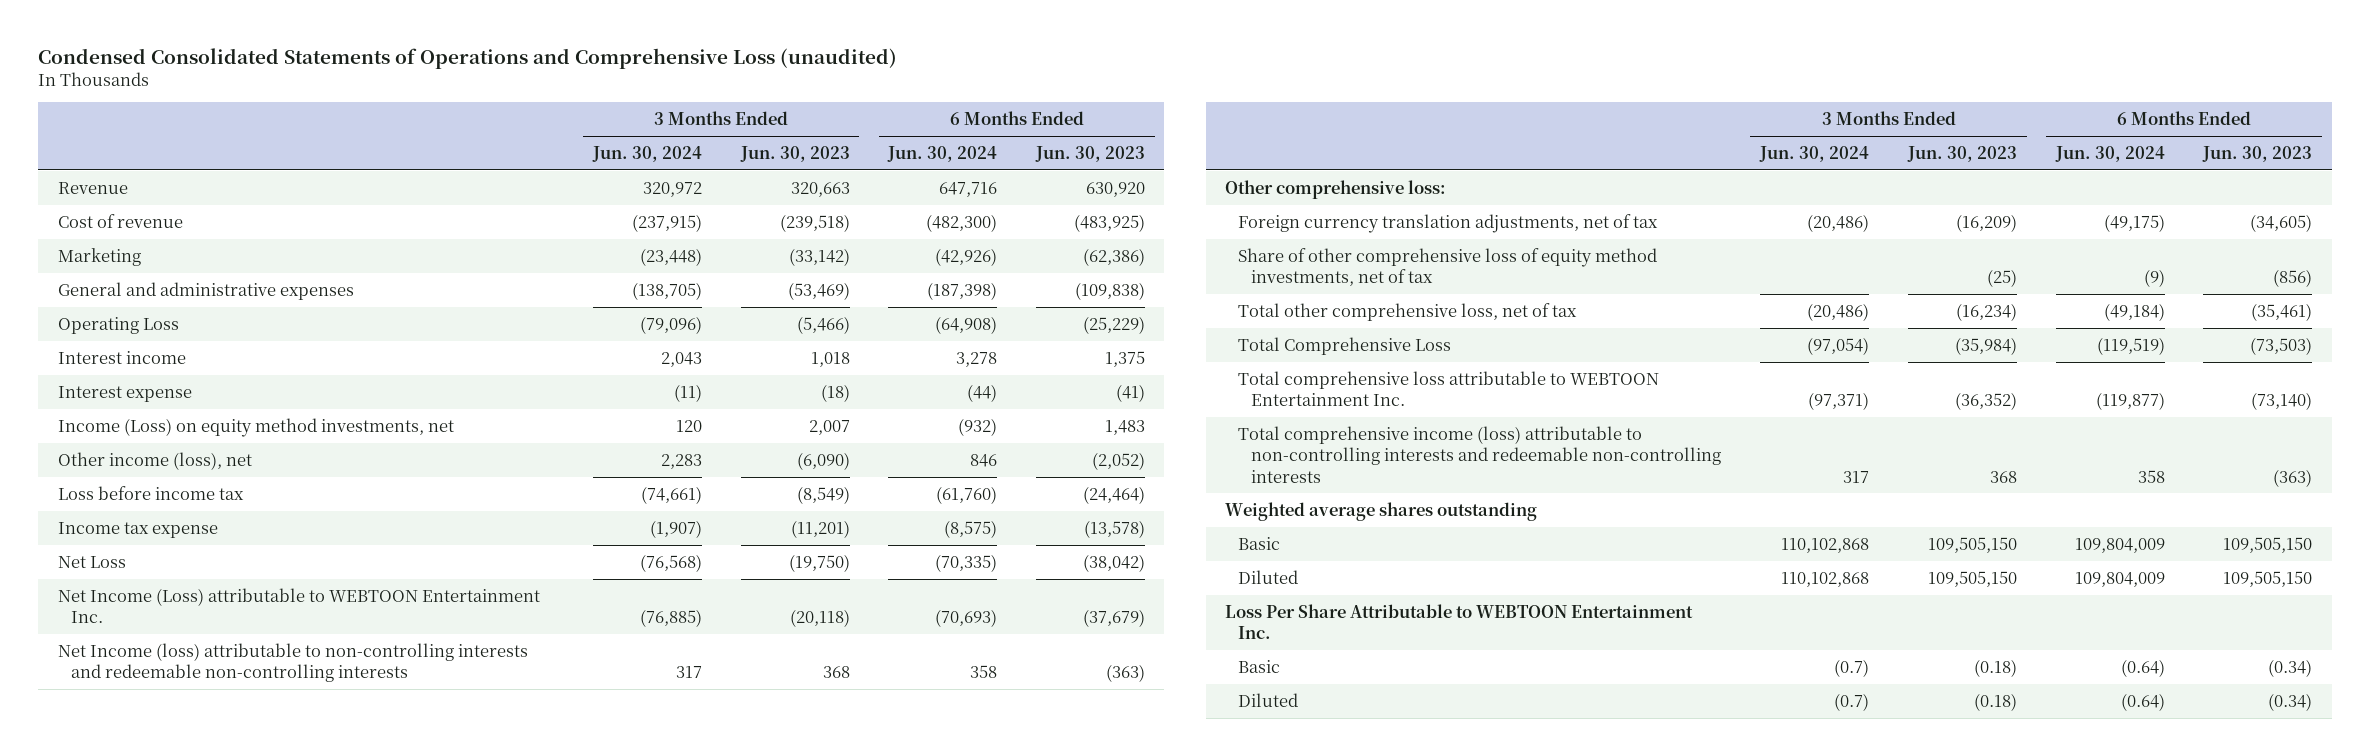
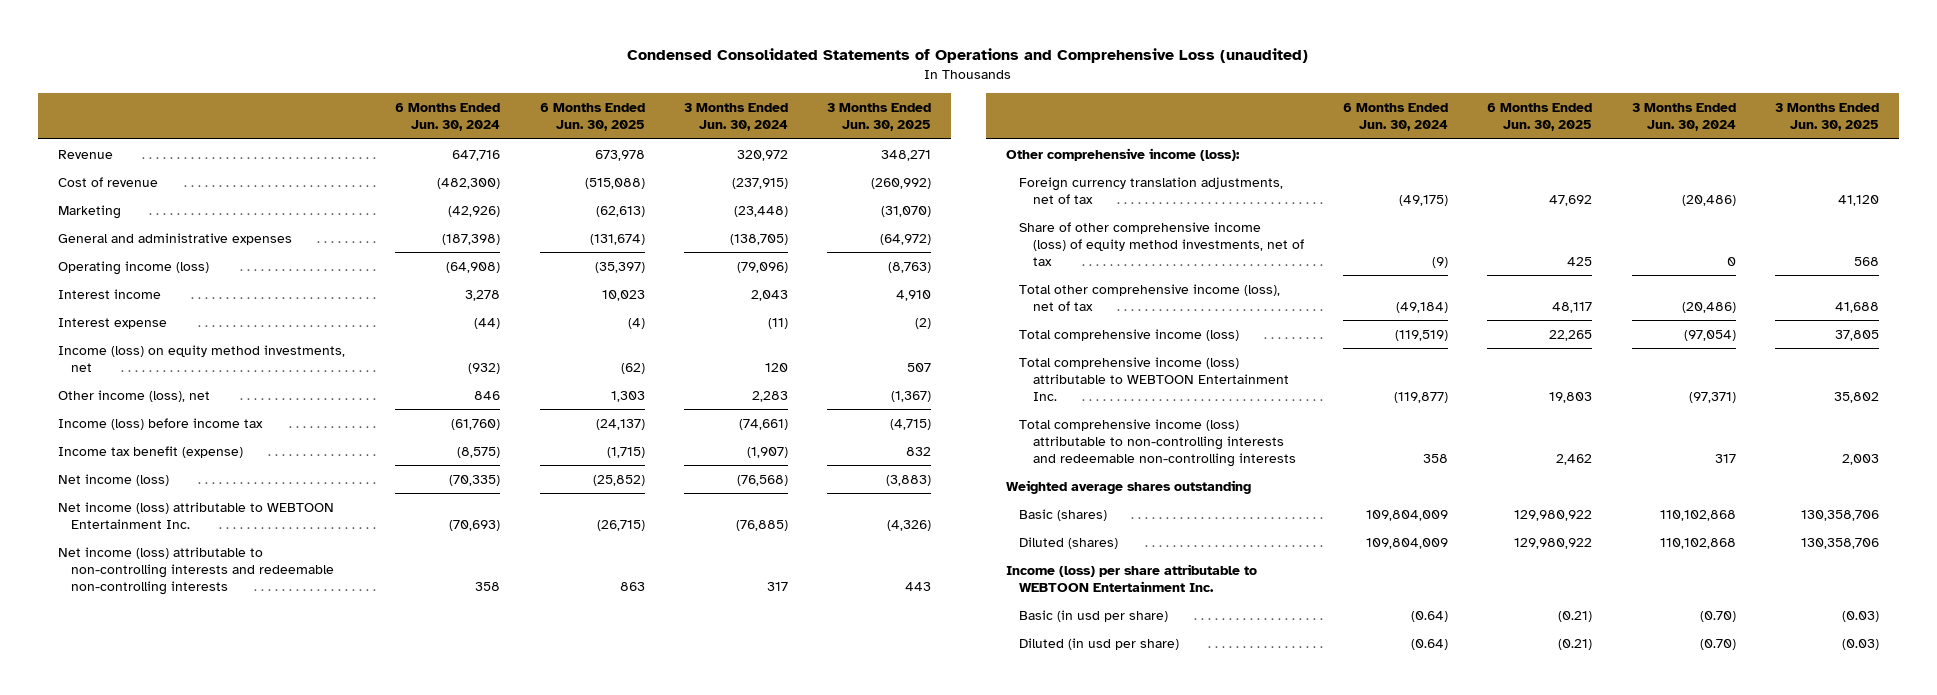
- | 3 Months Ended Jun. 30, 2024 | 3 Months Ended Jun. 30, 2023 | 6 Months Ended Jun. 30, 2024 | 6 Months Ended Jun. 30, 2023
+ | 6 Months Ended Jun. 30, 2024 | 6 Months Ended Jun. 30, 2025 | 3 Months Ended Jun. 30, 2024 | 3 Months Ended Jun. 30, 2025
- Operating Loss | (79,096) | (5,466) | (64,908) | (25,229)
+ Operating income (loss) | (64,908) | (35,397) | (79,096) | (8,763)
- Income (Loss) on equity method investments, net | 120 | 2,007 | (932) | 1,483
+ Income (loss) on equity method investments, net | (932) | (62) | 120 | 507
- Loss before income tax | (74,661) | (8,549) | (61,760) | (24,464)
- Income tax expense | (1,907) | (11,201) | (8,575) | (13,578)
- Net Loss | (76,568) | (19,750) | (70,335) | (38,042)
- Net Income (Loss) attributable to WEBTOON Entertainment Inc. | (76,885) | (20,118) | (70,693) | (37,679)
- Net Income (loss) attributable to non-controlling interests and redeemable non-controlling interests | 317 | 368 | 358 | (363)
- Other comprehensive loss:
+ Income (loss) before income tax | (61,760) | (24,137) | (74,661) | (4,715)
+ Income tax benefit (expense) | (8,575) | (1,715) | (1,907) | 832
+ Net income (loss) | (70,335) | (25,852) | (76,568) | (3,883)
+ Net income (loss) attributable to WEBTOON Entertainment Inc. | (70,693) | (26,715) | (76,885) | (4,326)
+ Net income (loss) attributable to non-controlling interests and redeemable non-controlling interests | 358 | 863 | 317 | 443
+ Other comprehensive income (loss):
- Share of other comprehensive loss of equity method investments, net of tax | | (25) | (9) | (856)
- Total other comprehensive loss, net of tax | (20,486) | (16,234) | (49,184) | (35,461)
- Total Comprehensive Loss | (97,054) | (35,984) | (119,519) | (73,503)
- Total comprehensive loss attributable to WEBTOON Entertainment Inc. | (97,371) | (36,352) | (119,877) | (73,140)
+ Share of other comprehensive income (loss) of equity method investments, net of tax | (9) | 425 | 0 | 568
+ Total other comprehensive income (loss), net of tax | (49,184) | 48,117 | (20,486) | 41,688
+ Total comprehensive income (loss) | (119,519) | 22,265 | (97,054) | 37,805
+ Total comprehensive income (loss) attributable to WEBTOON Entertainment Inc. | (119,877) | 19,803 | (97,371) | 35,802
- Basic | 110,102,868 | 109,505,150 | 109,804,009 | 109,505,150
- Diluted | 110,102,868 | 109,505,150 | 109,804,009 | 109,505,150
- Loss Per Share Attributable to WEBTOON Entertainment Inc.
- Basic | (0.7) | (0.18) | (0.64) | (0.34)
- Diluted | (0.7) | (0.18) | (0.64) | (0.34)
+ Basic (shares) | 109,804,009 | 129,980,922 | 110,102,868 | 130,358,706
+ Diluted (shares) | 109,804,009 | 129,980,922 | 110,102,868 | 130,358,706
+ Income (loss) per share attributable to WEBTOON Entertainment Inc.
+ Basic (in usd per share) | (0.64) | (0.21) | (0.70) | (0.03)
+ Diluted (in usd per share) | (0.64) | (0.21) | (0.70) | (0.03)

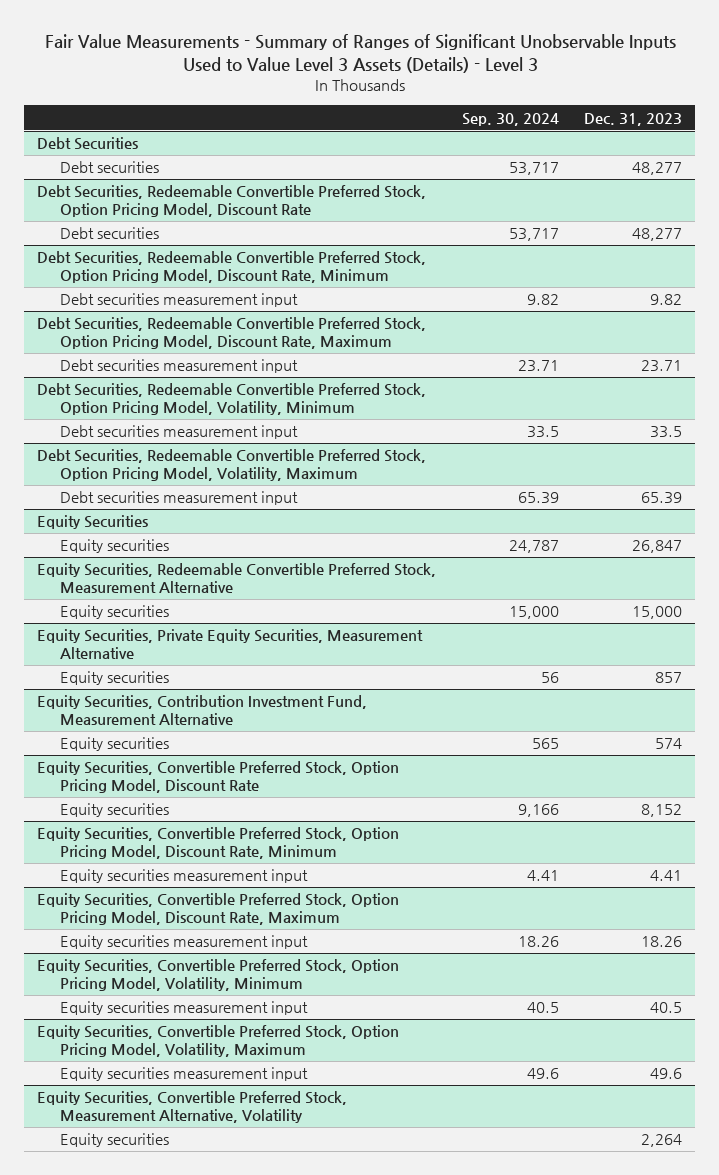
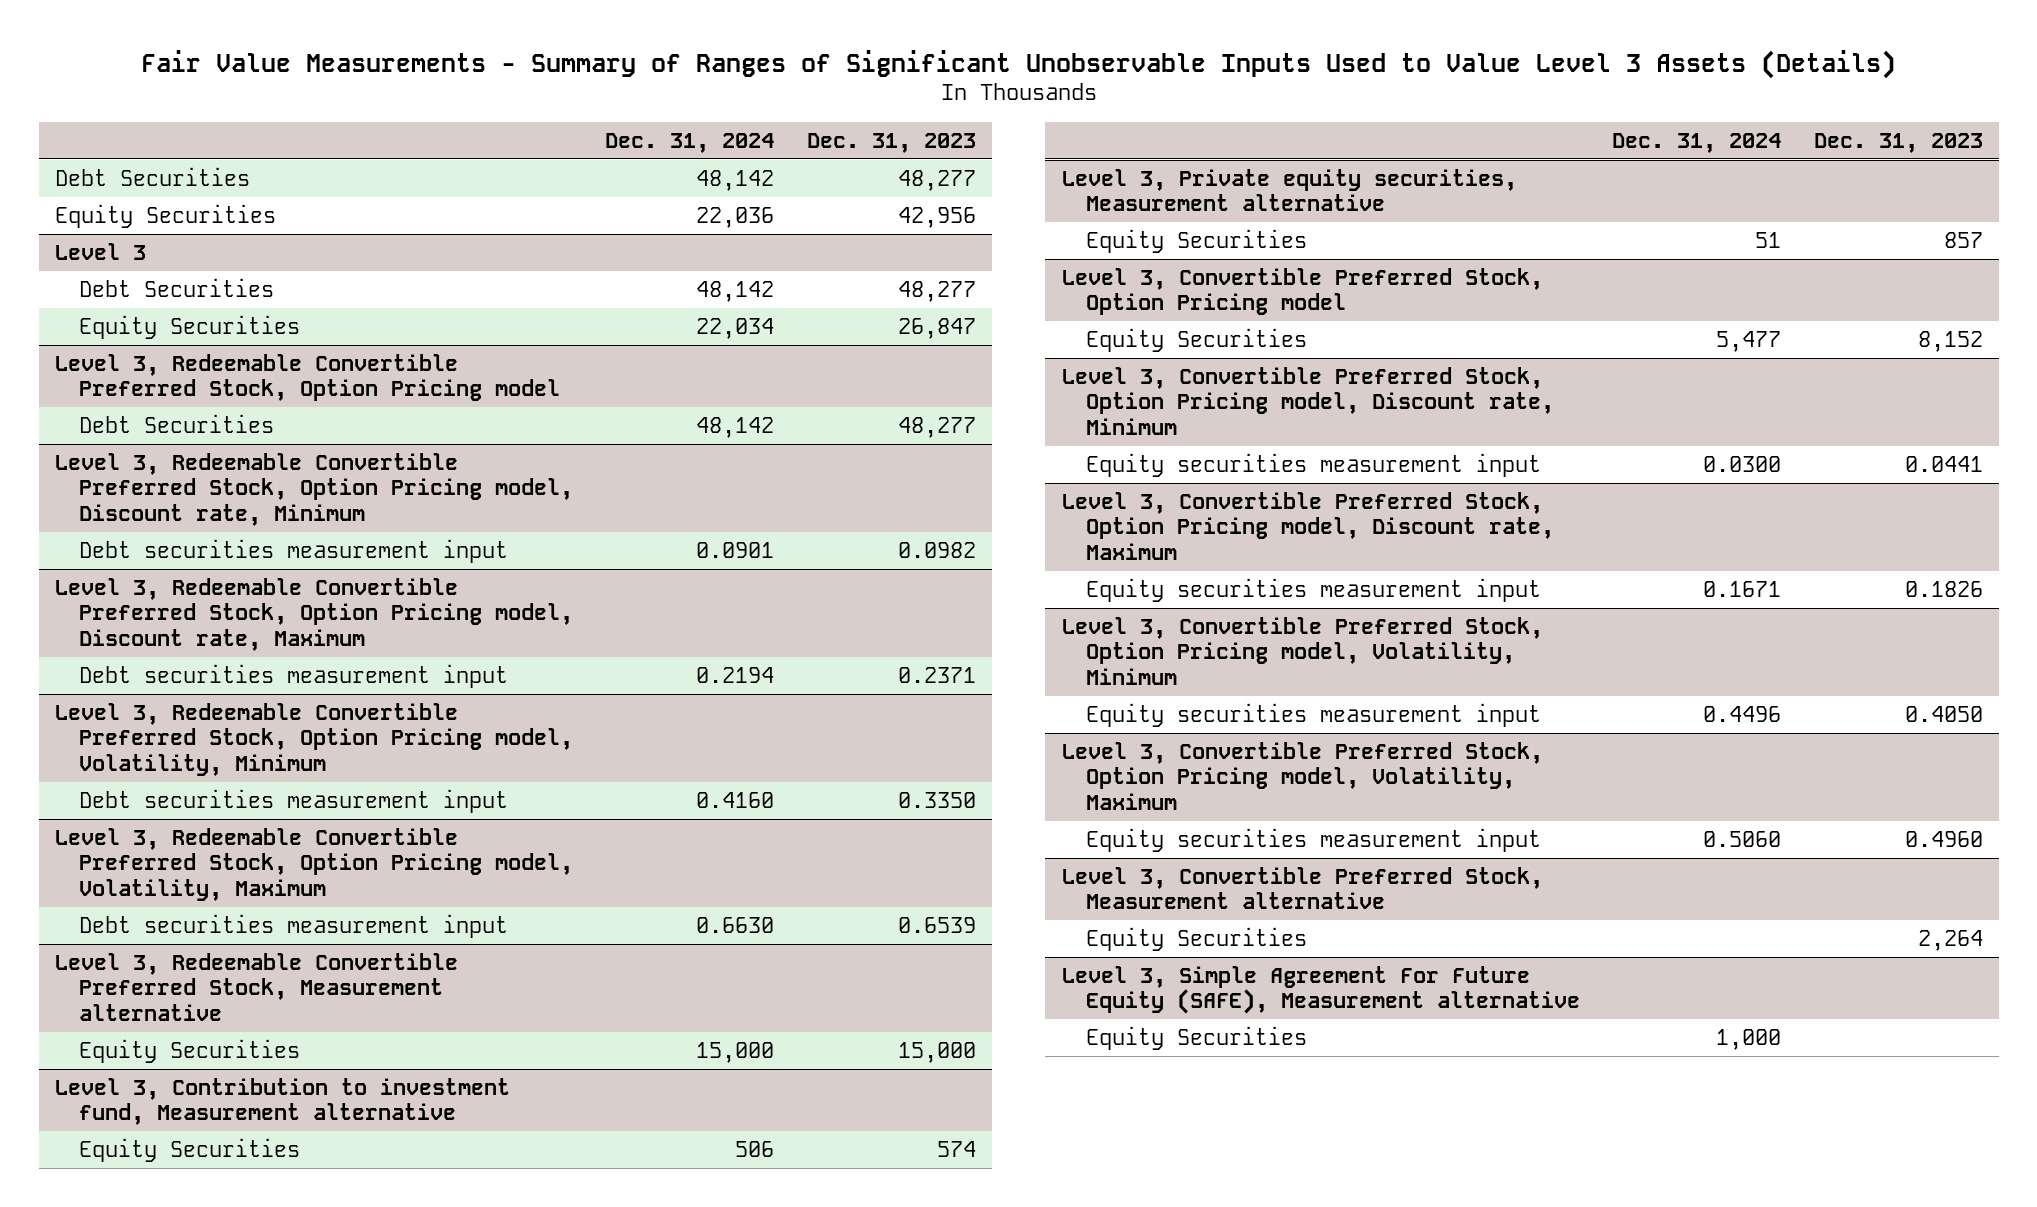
- Fair Value Measurements - Summary of Ranges of Significant Unobservable Inputs Used to Value Level 3 Assets (Details) - Level 3
+ Fair Value Measurements - Summary of Ranges of Significant Unobservable Inputs Used to Value Level 3 Assets (Details)
- | Sep. 30, 2024 | Dec. 31, 2023
+ | Dec. 31, 2024 | Dec. 31, 2023
- Debt Securities
- Debt securities | 53,717 | 48,277
- Debt Securities, Redeemable Convertible Preferred Stock, Option Pricing Model, Discount Rate
- Debt securities | 53,717 | 48,277
- Debt Securities, Redeemable Convertible Preferred Stock, Option Pricing Model, Discount Rate, Minimum
- Debt securities measurement input | 9.82 | 9.82
- Debt Securities, Redeemable Convertible Preferred Stock, Option Pricing Model, Discount Rate, Maximum
- Debt securities measurement input | 23.71 | 23.71
- Debt Securities, Redeemable Convertible Preferred Stock, Option Pricing Model, Volatility, Minimum
- Debt securities measurement input | 33.5 | 33.5
- Debt Securities, Redeemable Convertible Preferred Stock, Option Pricing Model, Volatility, Maximum
- Debt securities measurement input | 65.39 | 65.39
- Equity Securities
- Equity securities | 24,787 | 26,847
- Equity Securities, Redeemable Convertible Preferred Stock, Measurement Alternative
- Equity securities | 15,000 | 15,000
- Equity Securities, Private Equity Securities, Measurement Alternative
- Equity securities | 56 | 857
- Equity Securities, Contribution Investment Fund, Measurement Alternative
- Equity securities | 565 | 574
- Equity Securities, Convertible Preferred Stock, Option Pricing Model, Discount Rate
- Equity securities | 9,166 | 8,152
- Equity Securities, Convertible Preferred Stock, Option Pricing Model, Discount Rate, Minimum
- Equity securities measurement input | 4.41 | 4.41
- Equity Securities, Convertible Preferred Stock, Option Pricing Model, Discount Rate, Maximum
- Equity securities measurement input | 18.26 | 18.26
- Equity Securities, Convertible Preferred Stock, Option Pricing Model, Volatility, Minimum
- Equity securities measurement input | 40.5 | 40.5
- Equity Securities, Convertible Preferred Stock, Option Pricing Model, Volatility, Maximum
- Equity securities measurement input | 49.6 | 49.6
- Equity Securities, Convertible Preferred Stock, Measurement Alternative, Volatility
- Equity securities | | 2,264
+ Debt Securities | 48,142 | 48,277
+ Equity Securities | 22,036 | 42,956
+ Level 3
+ Debt Securities | 48,142 | 48,277
+ Equity Securities | 22,034 | 26,847
+ Level 3, Redeemable Convertible Preferred Stock, Option Pricing model
+ Debt Securities | 48,142 | 48,277
+ Level 3, Redeemable Convertible Preferred Stock, Option Pricing model, Discount rate, Minimum
+ Debt securities measurement input | 0.0901 | 0.0982
+ Level 3, Redeemable Convertible Preferred Stock, Option Pricing model, Discount rate, Maximum
+ Debt securities measurement input | 0.2194 | 0.2371
+ Level 3, Redeemable Convertible Preferred Stock, Option Pricing model, Volatility, Minimum
+ Debt securities measurement input | 0.4160 | 0.3350
+ Level 3, Redeemable Convertible Preferred Stock, Option Pricing model, Volatility, Maximum
+ Debt securities measurement input | 0.6630 | 0.6539
+ Level 3, Redeemable Convertible Preferred Stock, Measurement alternative
+ Equity Securities | 15,000 | 15,000
+ Level 3, Contribution to investment fund, Measurement alternative
+ Equity Securities | 506 | 574
+ Level 3, Private equity securities, Measurement alternative
+ Equity Securities | 51 | 857
+ Level 3, Convertible Preferred Stock, Option Pricing model
+ Equity Securities | 5,477 | 8,152
+ Level 3, Convertible Preferred Stock, Option Pricing model, Discount rate, Minimum
+ Equity securities measurement input | 0.0300 | 0.0441
+ Level 3, Convertible Preferred Stock, Option Pricing model, Discount rate, Maximum
+ Equity securities measurement input | 0.1671 | 0.1826
+ Level 3, Convertible Preferred Stock, Option Pricing model, Volatility, Minimum
+ Equity securities measurement input | 0.4496 | 0.4050
+ Level 3, Convertible Preferred Stock, Option Pricing model, Volatility, Maximum
+ Equity securities measurement input | 0.5060 | 0.4960
+ Level 3, Convertible Preferred Stock, Measurement alternative
+ Equity Securities | | 2,264
+ Level 3, Simple Agreement For Future Equity (SAFE), Measurement alternative
+ Equity Securities | 1,000 |

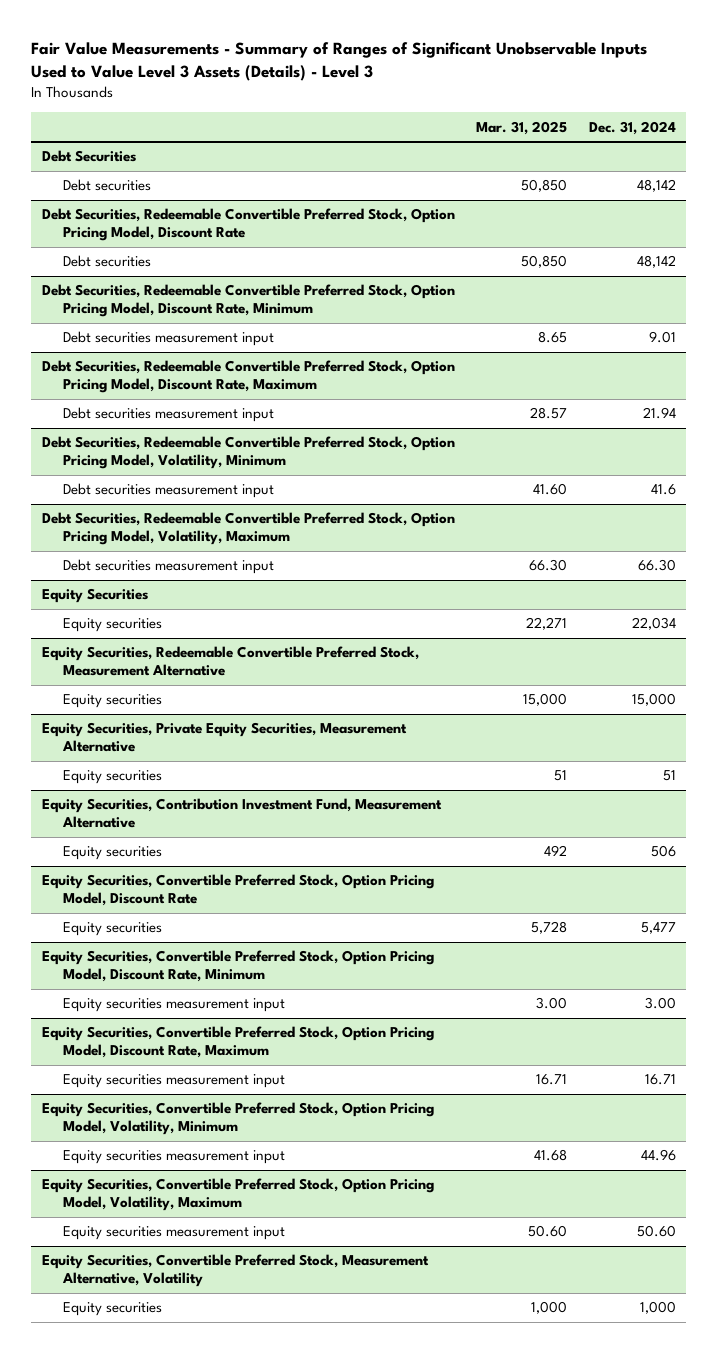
- Fair Value Measurements - Summary of Ranges of Significant Unobservable Inputs Used to Value Level 3 Assets (Details)
+ Fair Value Measurements - Summary of Ranges of Significant Unobservable Inputs Used to Value Level 3 Assets (Details) - Level 3
- | Dec. 31, 2024 | Dec. 31, 2023
+ | Mar. 31, 2025 | Dec. 31, 2024
- Debt Securities | 48,142 | 48,277
- Equity Securities | 22,036 | 42,956
- Level 3
- Debt Securities | 48,142 | 48,277
- Equity Securities | 22,034 | 26,847
- Level 3, Redeemable Convertible Preferred Stock, Option Pricing model
- Debt Securities | 48,142 | 48,277
- Level 3, Redeemable Convertible Preferred Stock, Option Pricing model, Discount rate, Minimum
- Debt securities measurement input | 0.0901 | 0.0982
- Level 3, Redeemable Convertible Preferred Stock, Option Pricing model, Discount rate, Maximum
- Debt securities measurement input | 0.2194 | 0.2371
- Level 3, Redeemable Convertible Preferred Stock, Option Pricing model, Volatility, Minimum
- Debt securities measurement input | 0.4160 | 0.3350
- Level 3, Redeemable Convertible Preferred Stock, Option Pricing model, Volatility, Maximum
- Debt securities measurement input | 0.6630 | 0.6539
- Level 3, Redeemable Convertible Preferred Stock, Measurement alternative
- Equity Securities | 15,000 | 15,000
- Level 3, Contribution to investment fund, Measurement alternative
- Equity Securities | 506 | 574
- Level 3, Private equity securities, Measurement alternative
- Equity Securities | 51 | 857
- Level 3, Convertible Preferred Stock, Option Pricing model
- Equity Securities | 5,477 | 8,152
- Level 3, Convertible Preferred Stock, Option Pricing model, Discount rate, Minimum
- Equity securities measurement input | 0.0300 | 0.0441
- Level 3, Convertible Preferred Stock, Option Pricing model, Discount rate, Maximum
- Equity securities measurement input | 0.1671 | 0.1826
- Level 3, Convertible Preferred Stock, Option Pricing model, Volatility, Minimum
- Equity securities measurement input | 0.4496 | 0.4050
- Level 3, Convertible Preferred Stock, Option Pricing model, Volatility, Maximum
- Equity securities measurement input | 0.5060 | 0.4960
- Level 3, Convertible Preferred Stock, Measurement alternative
- Equity Securities | | 2,264
- Level 3, Simple Agreement For Future Equity (SAFE), Measurement alternative
- Equity Securities | 1,000 |
+ Debt Securities
+ Debt securities | 50,850 | 48,142
+ Debt Securities, Redeemable Convertible Preferred Stock, Option Pricing Model, Discount Rate
+ Debt securities | 50,850 | 48,142
+ Debt Securities, Redeemable Convertible Preferred Stock, Option Pricing Model, Discount Rate, Minimum
+ Debt securities measurement input | 8.65 | 9.01
+ Debt Securities, Redeemable Convertible Preferred Stock, Option Pricing Model, Discount Rate, Maximum
+ Debt securities measurement input | 28.57 | 21.94
+ Debt Securities, Redeemable Convertible Preferred Stock, Option Pricing Model, Volatility, Minimum
+ Debt securities measurement input | 41.60 | 41.6
+ Debt Securities, Redeemable Convertible Preferred Stock, Option Pricing Model, Volatility, Maximum
+ Debt securities measurement input | 66.30 | 66.30
+ Equity Securities
+ Equity securities | 22,271 | 22,034
+ Equity Securities, Redeemable Convertible Preferred Stock, Measurement Alternative
+ Equity securities | 15,000 | 15,000
+ Equity Securities, Private Equity Securities, Measurement Alternative
+ Equity securities | 51 | 51
+ Equity Securities, Contribution Investment Fund, Measurement Alternative
+ Equity securities | 492 | 506
+ Equity Securities, Convertible Preferred Stock, Option Pricing Model, Discount Rate
+ Equity securities | 5,728 | 5,477
+ Equity Securities, Convertible Preferred Stock, Option Pricing Model, Discount Rate, Minimum
+ Equity securities measurement input | 3.00 | 3.00
+ Equity Securities, Convertible Preferred Stock, Option Pricing Model, Discount Rate, Maximum
+ Equity securities measurement input | 16.71 | 16.71
+ Equity Securities, Convertible Preferred Stock, Option Pricing Model, Volatility, Minimum
+ Equity securities measurement input | 41.68 | 44.96
+ Equity Securities, Convertible Preferred Stock, Option Pricing Model, Volatility, Maximum
+ Equity securities measurement input | 50.60 | 50.60
+ Equity Securities, Convertible Preferred Stock, Measurement Alternative, Volatility
+ Equity securities | 1,000 | 1,000

